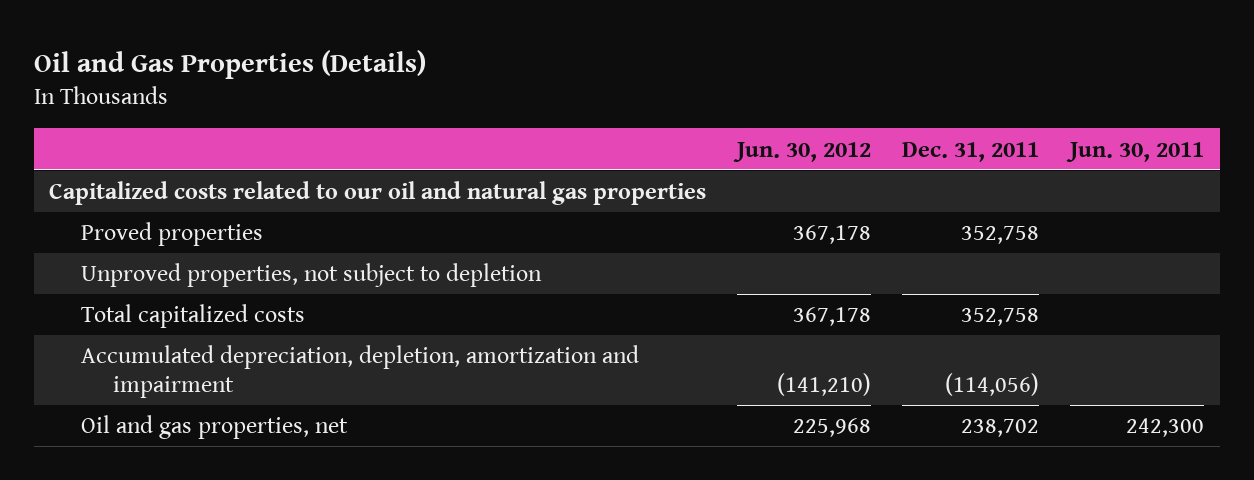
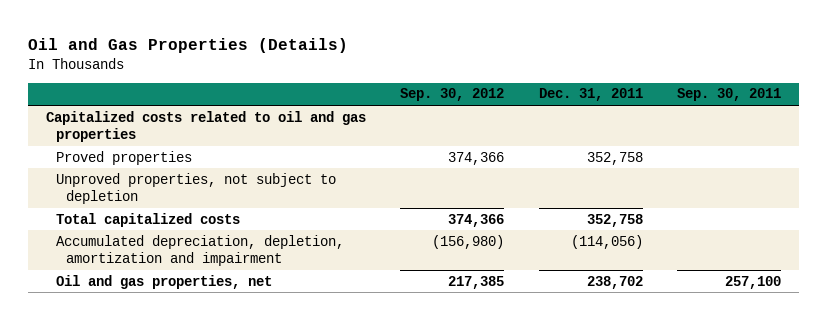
- | Jun. 30, 2012 | Dec. 31, 2011 | Jun. 30, 2011
+ | Sep. 30, 2012 | Dec. 31, 2011 | Sep. 30, 2011
- Capitalized costs related to our oil and natural gas properties
+ Capitalized costs related to oil and gas properties

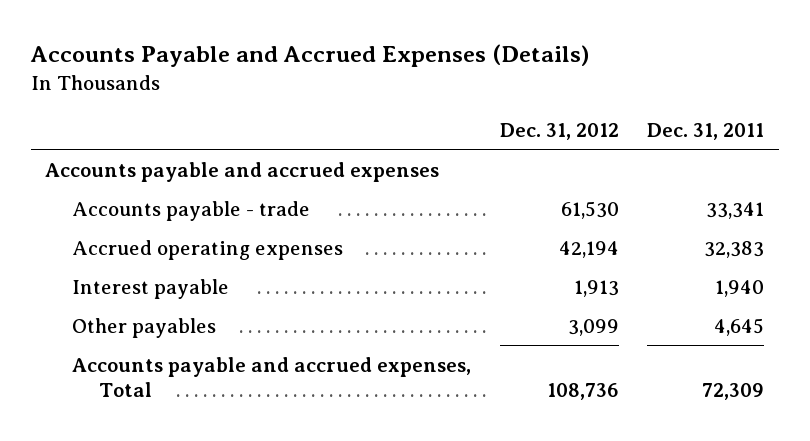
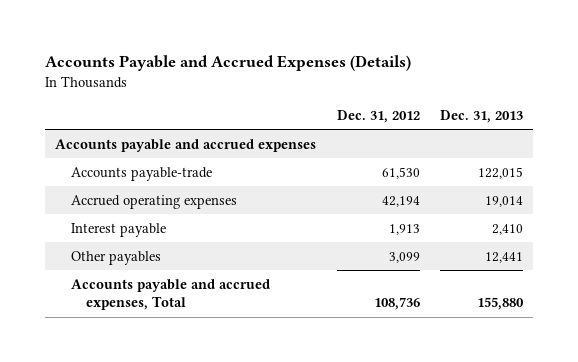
- | Dec. 31, 2012 | Dec. 31, 2011
+ | Dec. 31, 2012 | Dec. 31, 2013
- Accounts payable - trade | 61,530 | 33,341
+ Accounts payable-trade | 61,530 | 122,015

